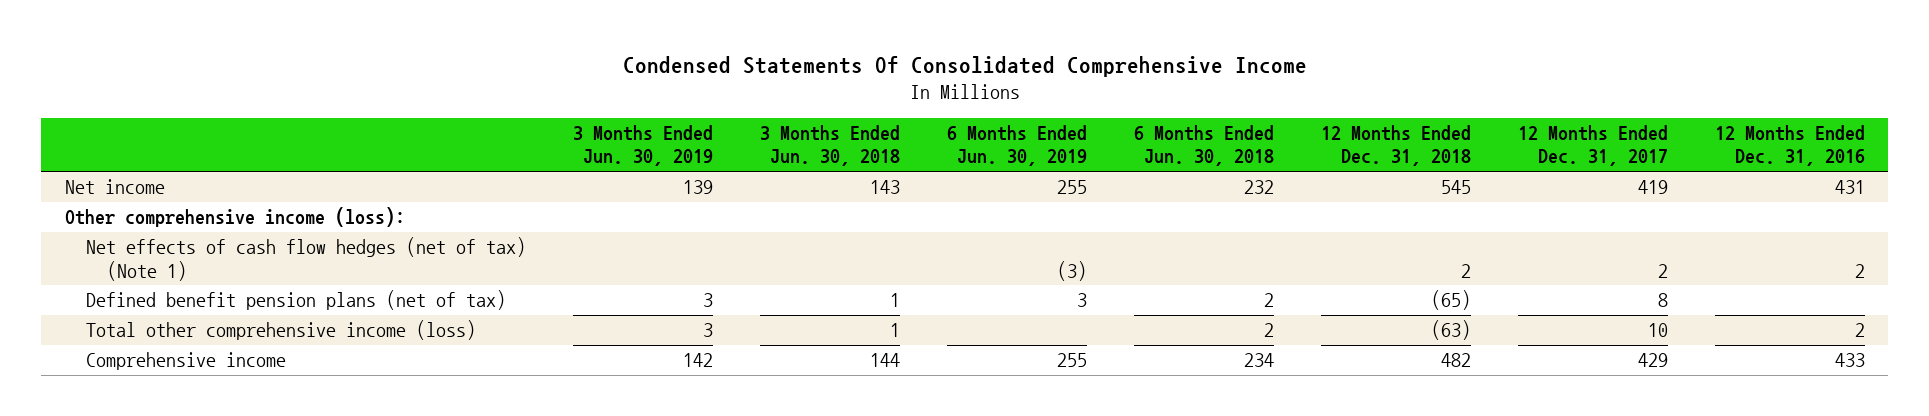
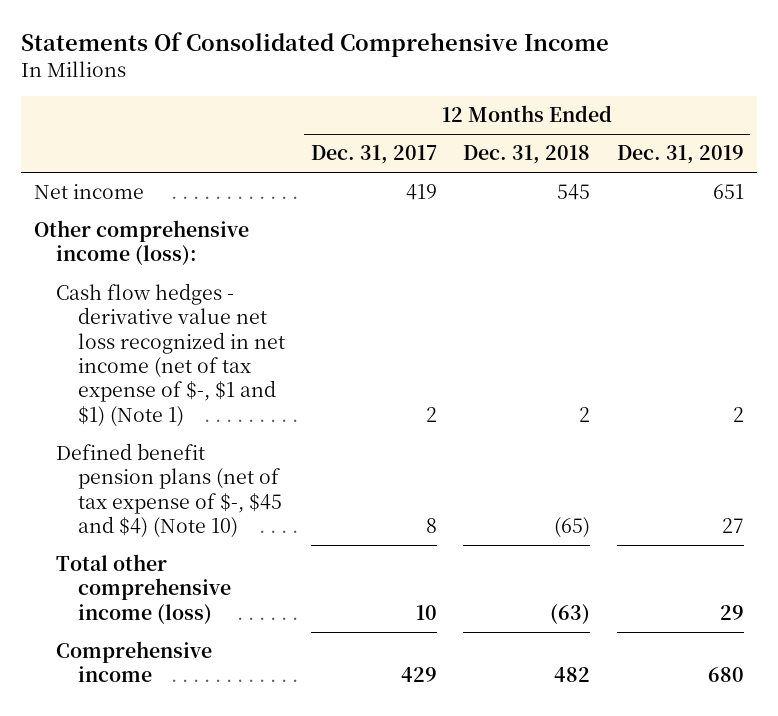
- Condensed Statements Of Consolidated Comprehensive Income
+ Statements Of Consolidated Comprehensive Income
- | 3 Months Ended Jun. 30, 2019 | 3 Months Ended Jun. 30, 2018 | 6 Months Ended Jun. 30, 2019 | 6 Months Ended Jun. 30, 2018 | 12 Months Ended Dec. 31, 2018 | 12 Months Ended Dec. 31, 2017 | 12 Months Ended Dec. 31, 2016
+ | 12 Months Ended Dec. 31, 2017 | 12 Months Ended Dec. 31, 2018 | 12 Months Ended Dec. 31, 2019
- Net effects of cash flow hedges (net of tax) (Note 1) | | | (3) | | 2 | 2 | 2
- Defined benefit pension plans (net of tax) | 3 | 1 | 3 | 2 | (65) | 8 |
+ Cash flow hedges - derivative value net loss recognized in net income (net of tax expense of $-, $1 and $1) (Note 1) | 2 | 2 | 2
+ Defined benefit pension plans (net of tax expense of $-, $45 and $4) (Note 10) | 8 | (65) | 27

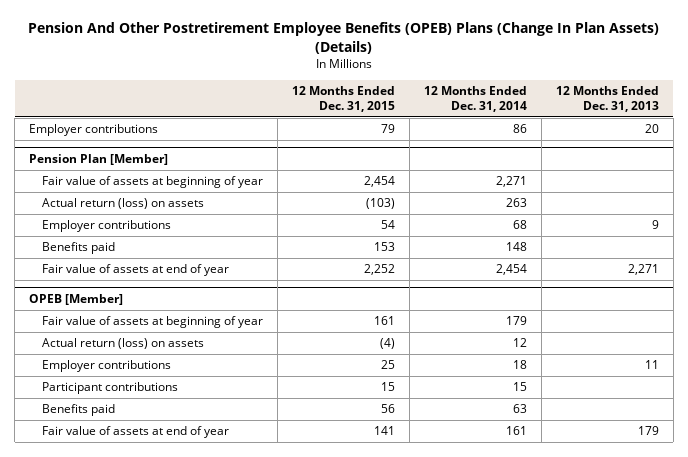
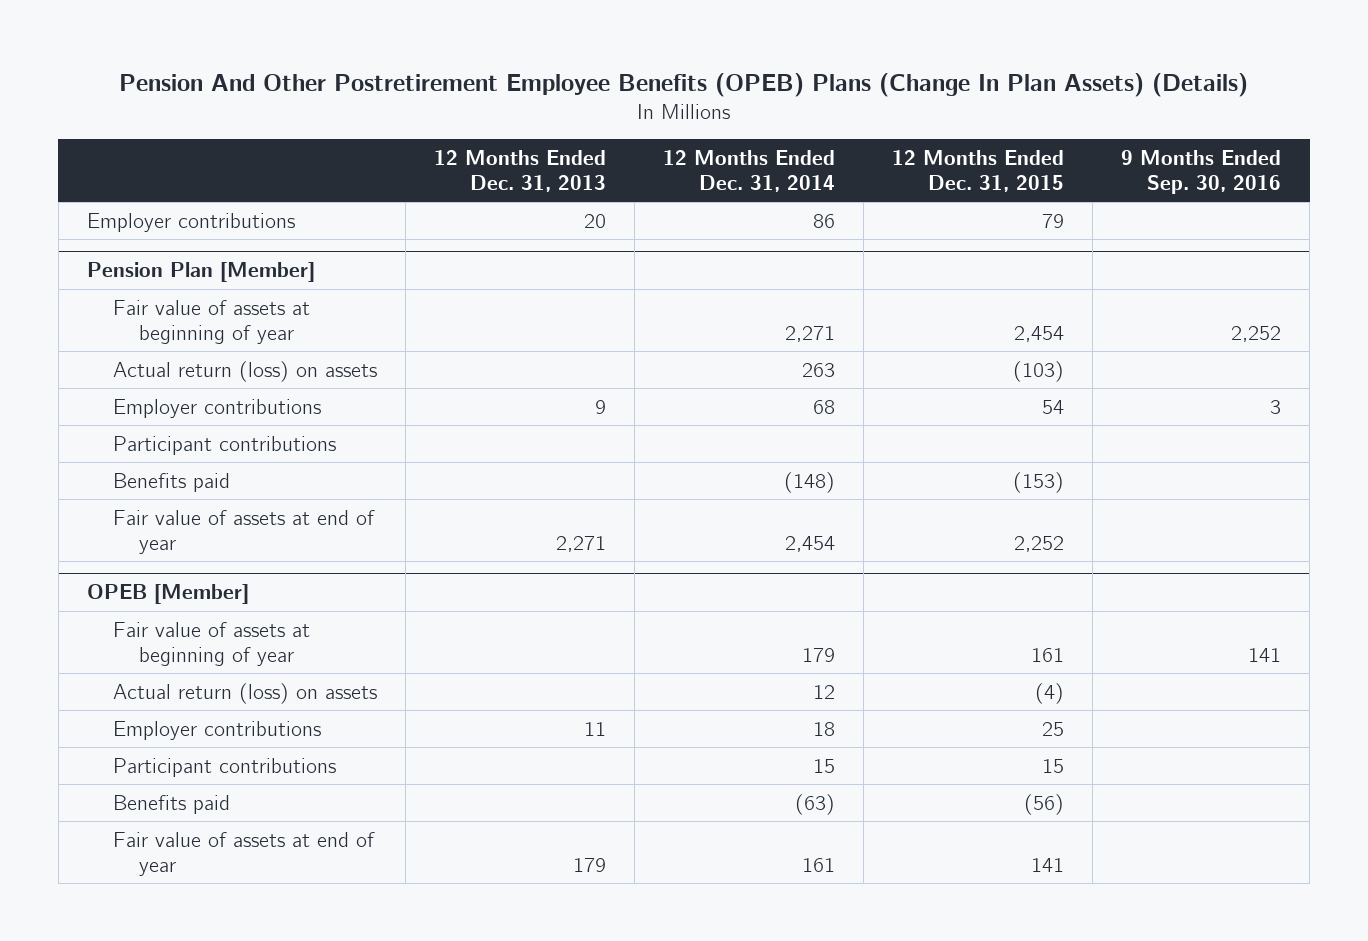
- | 12 Months Ended Dec. 31, 2015 | 12 Months Ended Dec. 31, 2014 | 12 Months Ended Dec. 31, 2013
+ | 12 Months Ended Dec. 31, 2013 | 12 Months Ended Dec. 31, 2014 | 12 Months Ended Dec. 31, 2015 | 9 Months Ended Sep. 30, 2016
@ Pension Plan [Member]
- Benefits paid | 153 | 148 |
+ Participant contributions
+ Benefits paid | | (148) | (153) |
@ OPEB [Member]
- Benefits paid | 56 | 63 |
+ Benefits paid | | (63) | (56) |

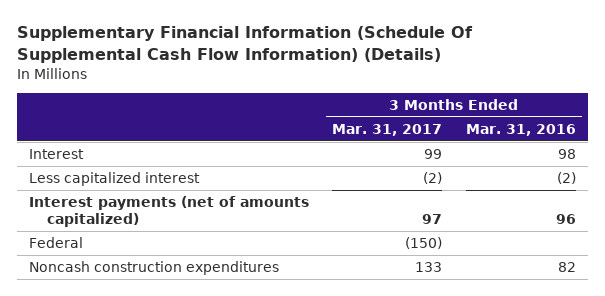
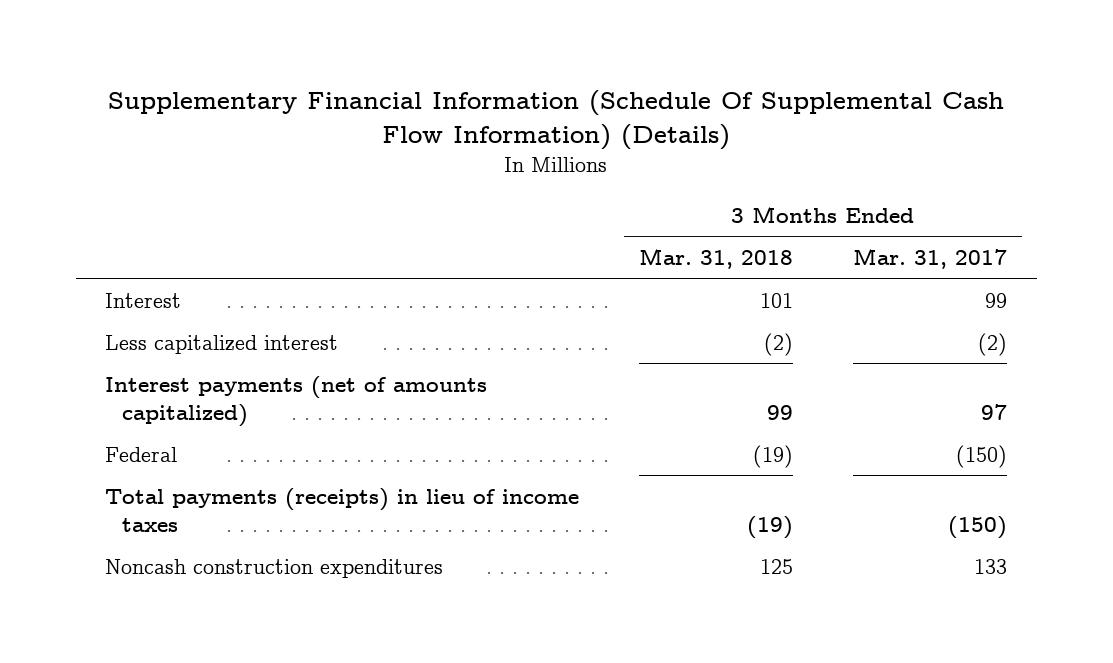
- | 3 Months Ended Mar. 31, 2017 | 3 Months Ended Mar. 31, 2016
+ | 3 Months Ended Mar. 31, 2018 | 3 Months Ended Mar. 31, 2017
+ Total payments (receipts) in lieu of income taxes | (19) | (150)

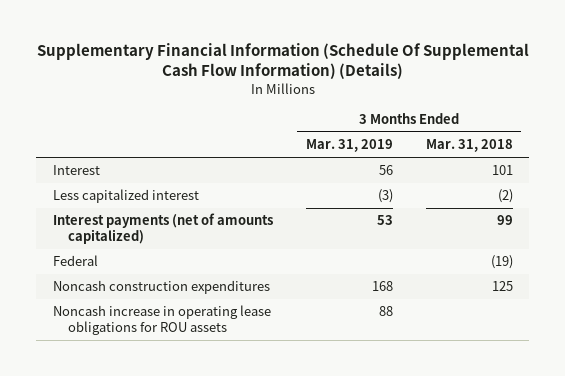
- | 3 Months Ended Mar. 31, 2018 | 3 Months Ended Mar. 31, 2017
+ | 3 Months Ended Mar. 31, 2019 | 3 Months Ended Mar. 31, 2018
- Total payments (receipts) in lieu of income taxes | (19) | (150)
+ Noncash increase in operating lease obligations for ROU assets | 88 |

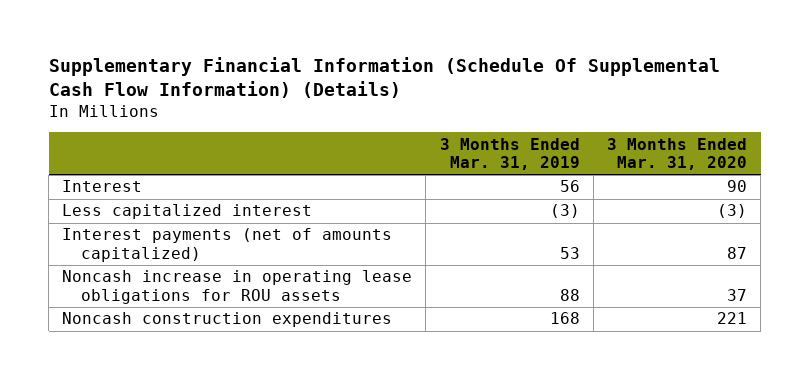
- | 3 Months Ended Mar. 31, 2019 | 3 Months Ended Mar. 31, 2018
+ | 3 Months Ended Mar. 31, 2019 | 3 Months Ended Mar. 31, 2020
- Federal | | (19)
moved down: Noncash construction expenditures | 168 | 221

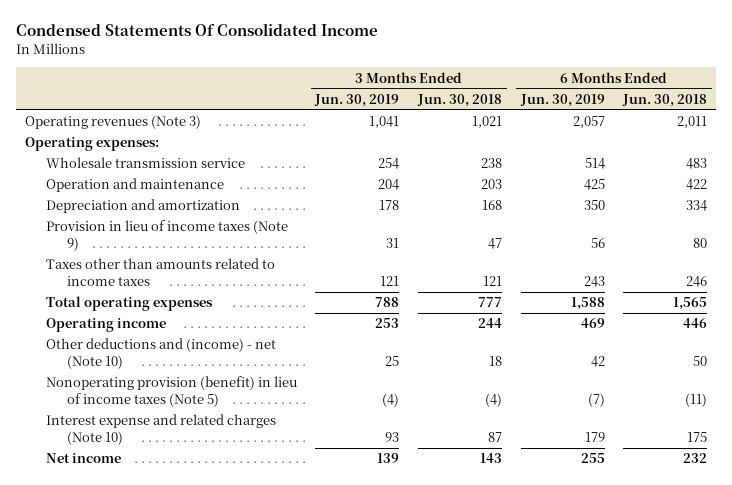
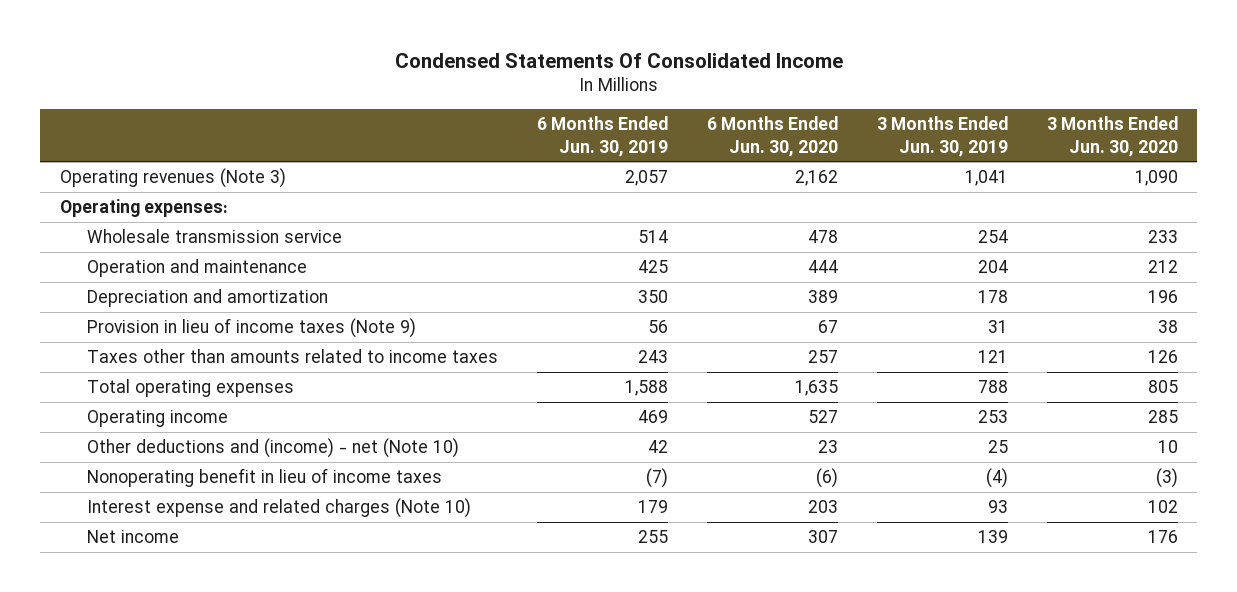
- | 3 Months Ended Jun. 30, 2019 | 3 Months Ended Jun. 30, 2018 | 6 Months Ended Jun. 30, 2019 | 6 Months Ended Jun. 30, 2018
+ | 6 Months Ended Jun. 30, 2019 | 6 Months Ended Jun. 30, 2020 | 3 Months Ended Jun. 30, 2019 | 3 Months Ended Jun. 30, 2020
- Nonoperating provision (benefit) in lieu of income taxes (Note 5) | (4) | (4) | (7) | (11)
+ Nonoperating benefit in lieu of income taxes | (7) | (6) | (4) | (3)

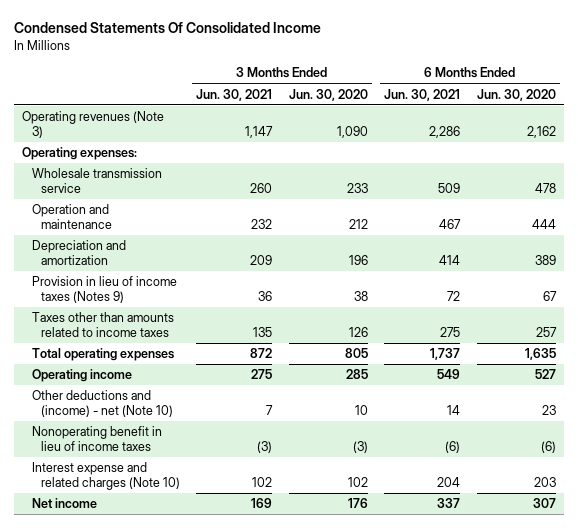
- | 6 Months Ended Jun. 30, 2019 | 6 Months Ended Jun. 30, 2020 | 3 Months Ended Jun. 30, 2019 | 3 Months Ended Jun. 30, 2020
+ | 3 Months Ended Jun. 30, 2021 | 3 Months Ended Jun. 30, 2020 | 6 Months Ended Jun. 30, 2021 | 6 Months Ended Jun. 30, 2020
- Provision in lieu of income taxes (Note 9) | 56 | 67 | 31 | 38
+ Provision in lieu of income taxes (Notes 9) | 36 | 38 | 72 | 67

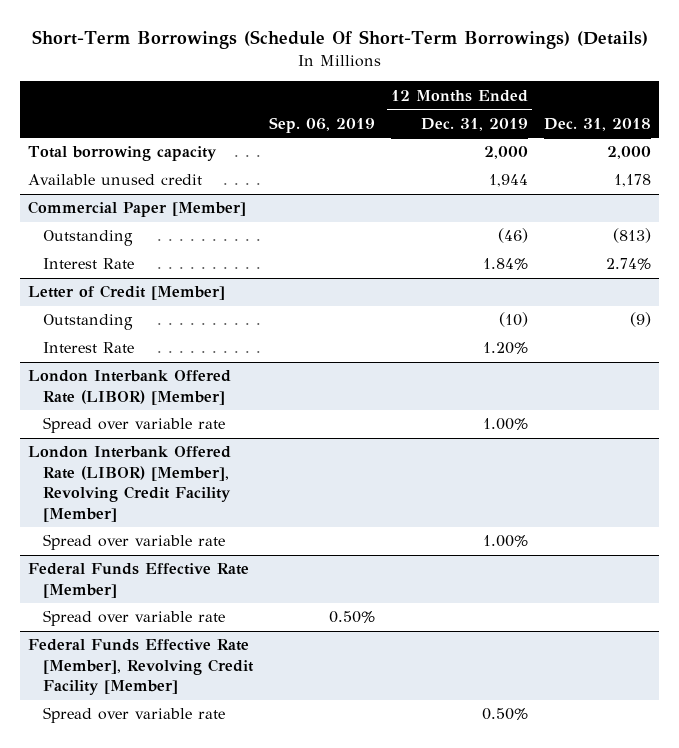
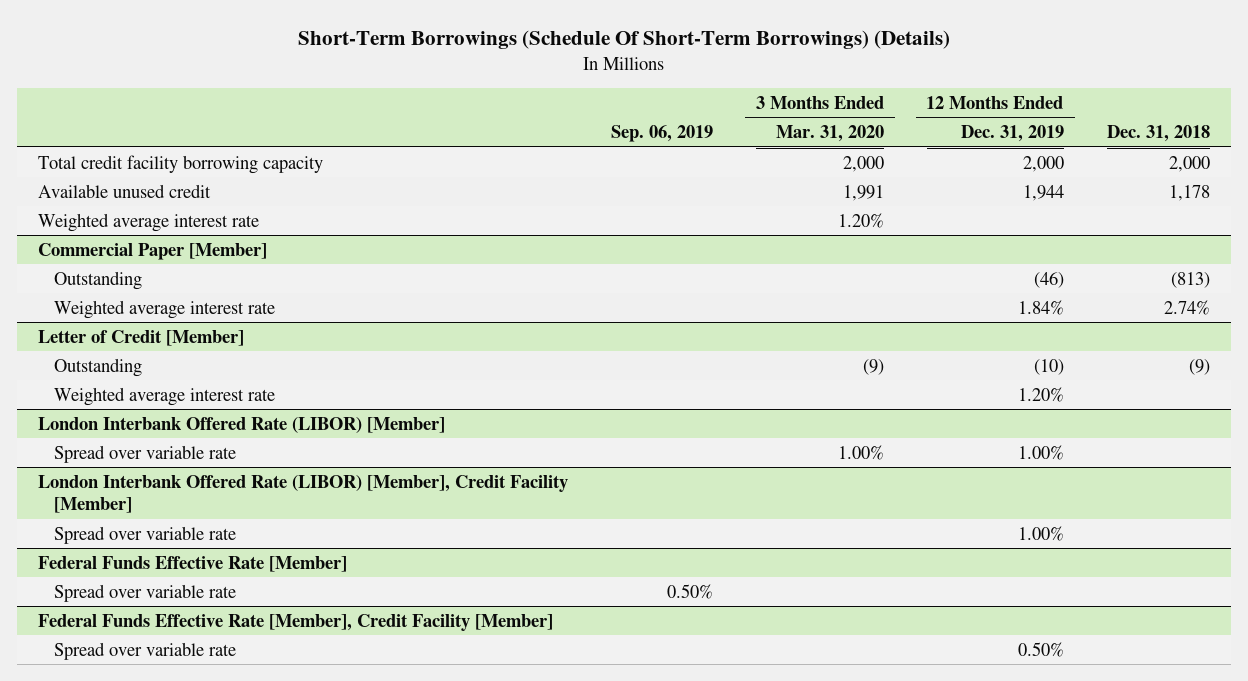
- | Sep. 06, 2019 | 12 Months Ended Dec. 31, 2019 | Dec. 31, 2018
+ | Sep. 06, 2019 | 3 Months Ended Mar. 31, 2020 | 12 Months Ended Dec. 31, 2019 | Dec. 31, 2018
- Total borrowing capacity | | 2,000 | 2,000
+ Total credit facility borrowing capacity | | 2,000 | 2,000 | 2,000
+ Weighted average interest rate | | 1.20% | |
@ Commercial Paper [Member]
- Interest Rate | | 1.84% | 2.74%
+ Weighted average interest rate | | | 1.84% | 2.74%
@ Letter of Credit [Member]
- Interest Rate | | 1.20% |
+ Weighted average interest rate | | | 1.20% |
- London Interbank Offered Rate (LIBOR) [Member], Revolving Credit Facility [Member]
+ London Interbank Offered Rate (LIBOR) [Member], Credit Facility [Member]
- Federal Funds Effective Rate [Member], Revolving Credit Facility [Member]
+ Federal Funds Effective Rate [Member], Credit Facility [Member]

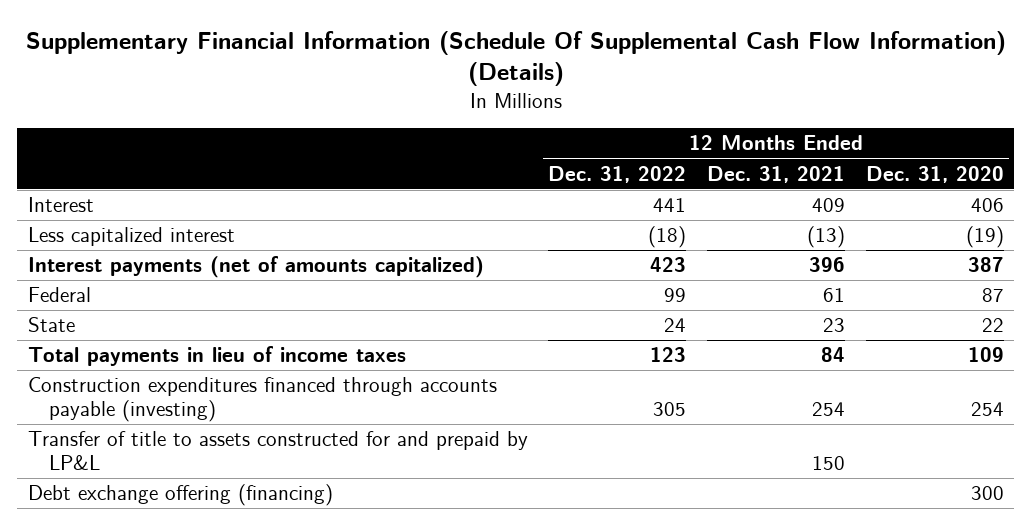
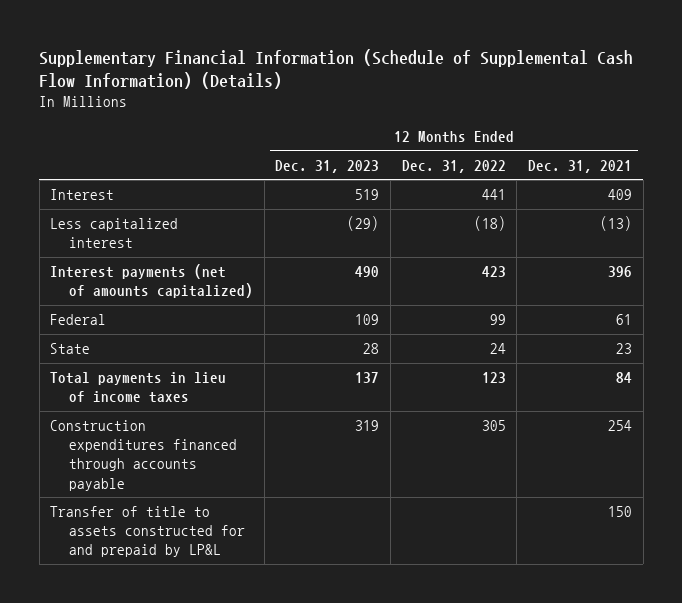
- Supplementary Financial Information (Schedule Of Supplemental Cash Flow Information) (Details)
+ Supplementary Financial Information (Schedule of Supplemental Cash Flow Information) (Details)
- | 12 Months Ended Dec. 31, 2022 | 12 Months Ended Dec. 31, 2021 | 12 Months Ended Dec. 31, 2020
+ | 12 Months Ended Dec. 31, 2023 | 12 Months Ended Dec. 31, 2022 | 12 Months Ended Dec. 31, 2021
- Construction expenditures financed through accounts payable (investing) | 305 | 254 | 254
+ Construction expenditures financed through accounts payable | 319 | 305 | 254
- Debt exchange offering (financing) | | | 300

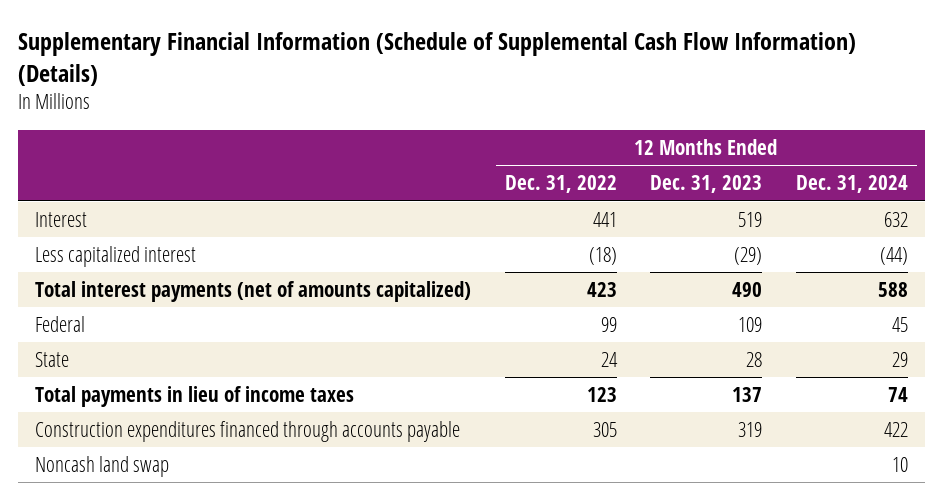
- | 12 Months Ended Dec. 31, 2023 | 12 Months Ended Dec. 31, 2022 | 12 Months Ended Dec. 31, 2021
+ | 12 Months Ended Dec. 31, 2022 | 12 Months Ended Dec. 31, 2023 | 12 Months Ended Dec. 31, 2024
- Interest payments (net of amounts capitalized) | 490 | 423 | 396
+ Total interest payments (net of amounts capitalized) | 423 | 490 | 588
- Transfer of title to assets constructed for and prepaid by LP&L | | | 150
+ Noncash land swap | | | 10

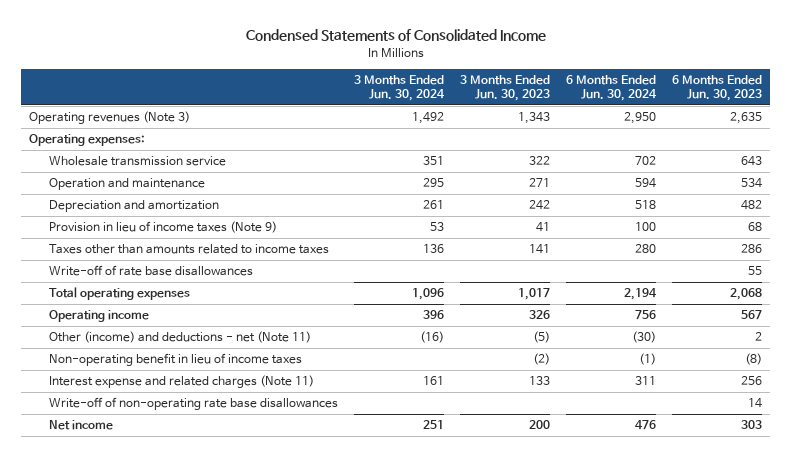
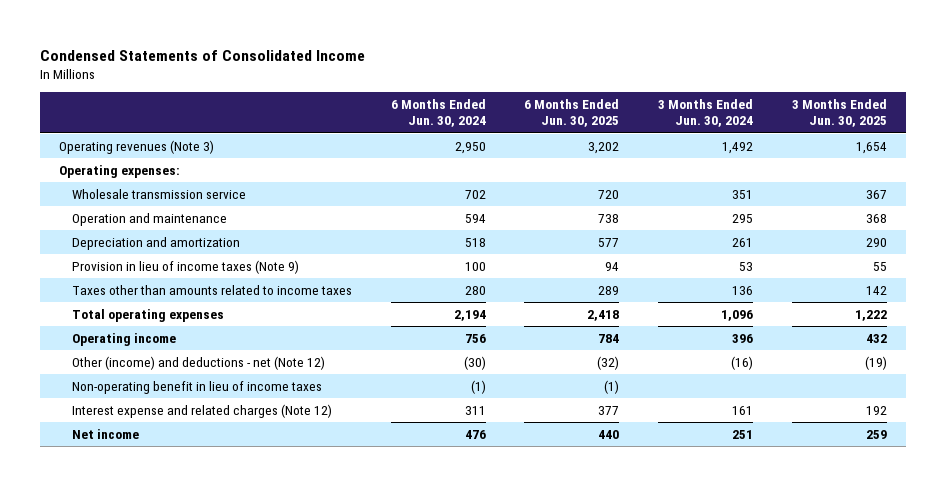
- | 3 Months Ended Jun. 30, 2024 | 3 Months Ended Jun. 30, 2023 | 6 Months Ended Jun. 30, 2024 | 6 Months Ended Jun. 30, 2023
+ | 6 Months Ended Jun. 30, 2024 | 6 Months Ended Jun. 30, 2025 | 3 Months Ended Jun. 30, 2024 | 3 Months Ended Jun. 30, 2025
- Write-off of rate base disallowances | | | | 55
- Other (income) and deductions - net (Note 11) | (16) | (5) | (30) | 2
+ Other (income) and deductions - net (Note 12) | (30) | (32) | (16) | (19)
- Interest expense and related charges (Note 11) | 161 | 133 | 311 | 256
- Write-off of non-operating rate base disallowances | | | | 14
+ Interest expense and related charges (Note 12) | 311 | 377 | 161 | 192

